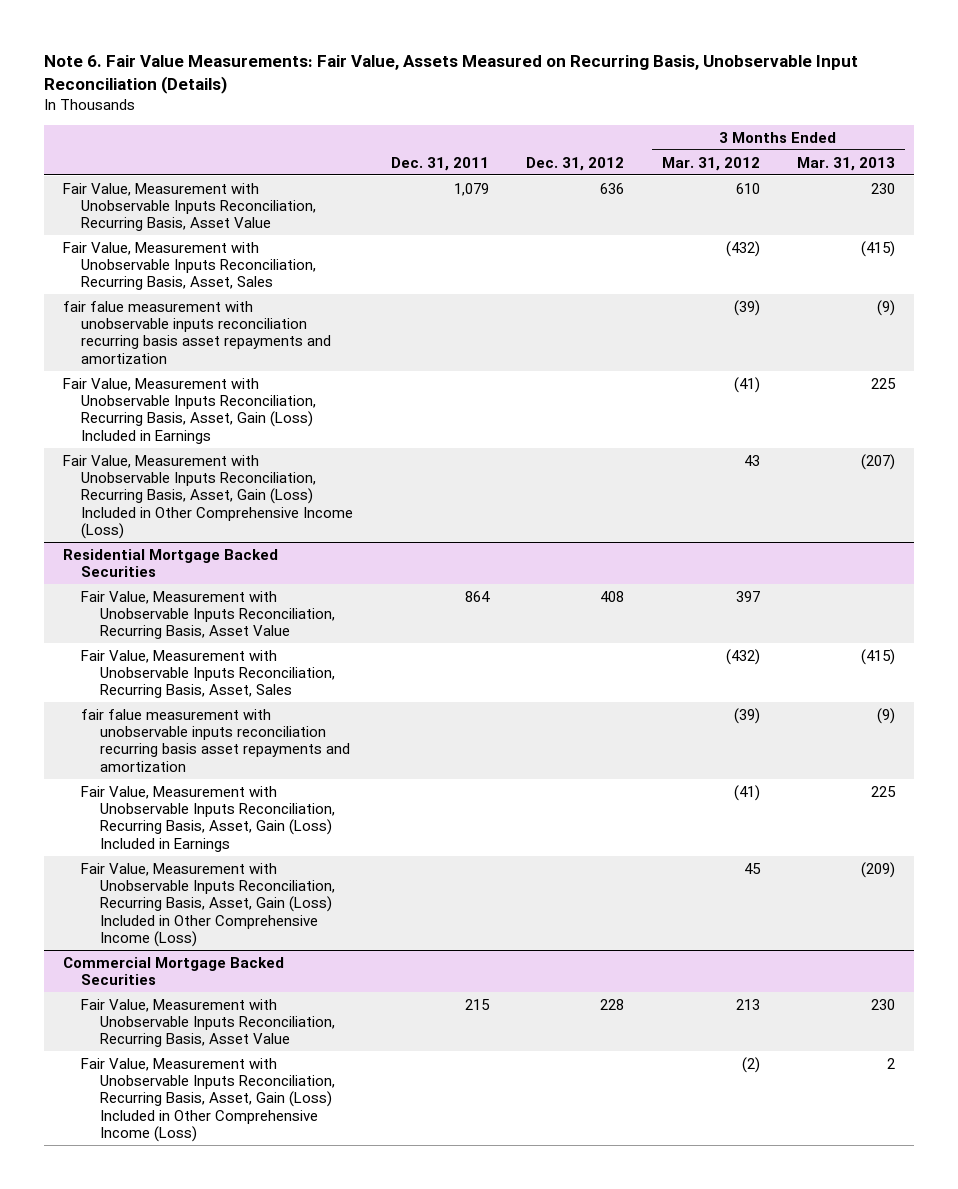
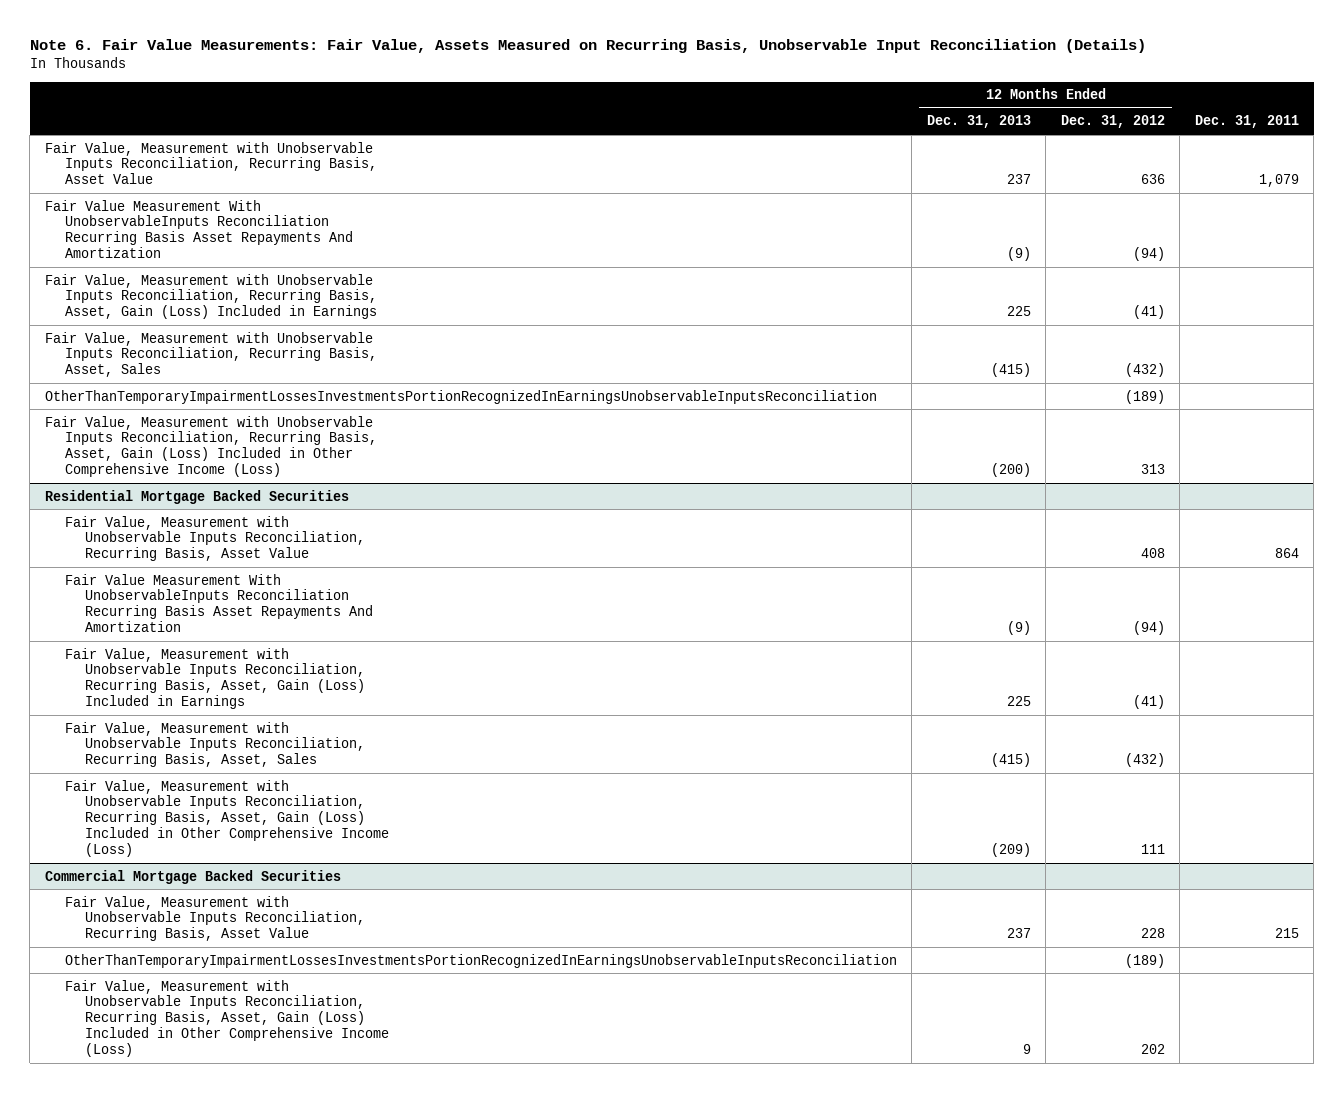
- | Dec. 31, 2011 | Dec. 31, 2012 | 3 Months Ended Mar. 31, 2012 | 3 Months Ended Mar. 31, 2013
+ | 12 Months Ended Dec. 31, 2013 | 12 Months Ended Dec. 31, 2012 | Dec. 31, 2011
- fair falue measurement with unobservable inputs reconciliation recurring basis asset repayments and amortization | | | (39) | (9)
+ Fair Value Measurement With UnobservableInputs Reconciliation Recurring Basis Asset Repayments And Amortization | (9) | (94) |
moved down: Fair Value, Measurement with Unobservable Inputs Reconciliation, Recurring Basis, Asset, Sales | (415) | (432) |
+ OtherThanTemporaryImpairmentLossesInvestmentsPortionRecognizedInEarningsUnobservableInputsReconciliation | | (189) |
@ Residential Mortgage Backed Securities
- fair falue measurement with unobservable inputs reconciliation recurring basis asset repayments and amortization | | | (39) | (9)
+ Fair Value Measurement With UnobservableInputs Reconciliation Recurring Basis Asset Repayments And Amortization | (9) | (94) |
moved down: Fair Value, Measurement with Unobservable Inputs Reconciliation, Recurring Basis, Asset, Sales | (415) | (432) |
@ Commercial Mortgage Backed Securities
+ OtherThanTemporaryImpairmentLossesInvestmentsPortionRecognizedInEarningsUnobservableInputsReconciliation | | (189) |

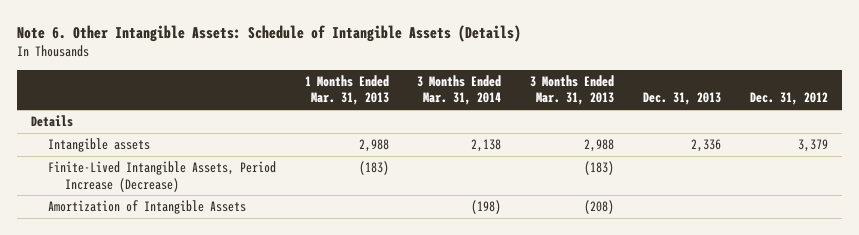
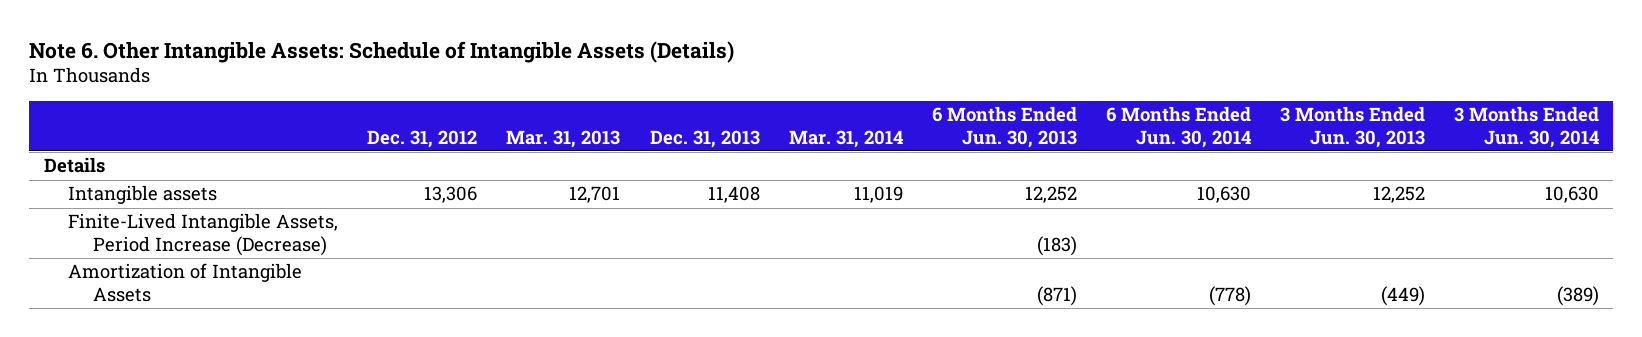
- | 1 Months Ended Mar. 31, 2013 | 3 Months Ended Mar. 31, 2014 | 3 Months Ended Mar. 31, 2013 | Dec. 31, 2013 | Dec. 31, 2012
+ | Dec. 31, 2012 | Mar. 31, 2013 | Dec. 31, 2013 | Mar. 31, 2014 | 6 Months Ended Jun. 30, 2013 | 6 Months Ended Jun. 30, 2014 | 3 Months Ended Jun. 30, 2013 | 3 Months Ended Jun. 30, 2014
- Intangible assets | 2,988 | 2,138 | 2,988 | 2,336 | 3,379
+ Intangible assets | 13,306 | 12,701 | 11,408 | 11,019 | 12,252 | 10,630 | 12,252 | 10,630

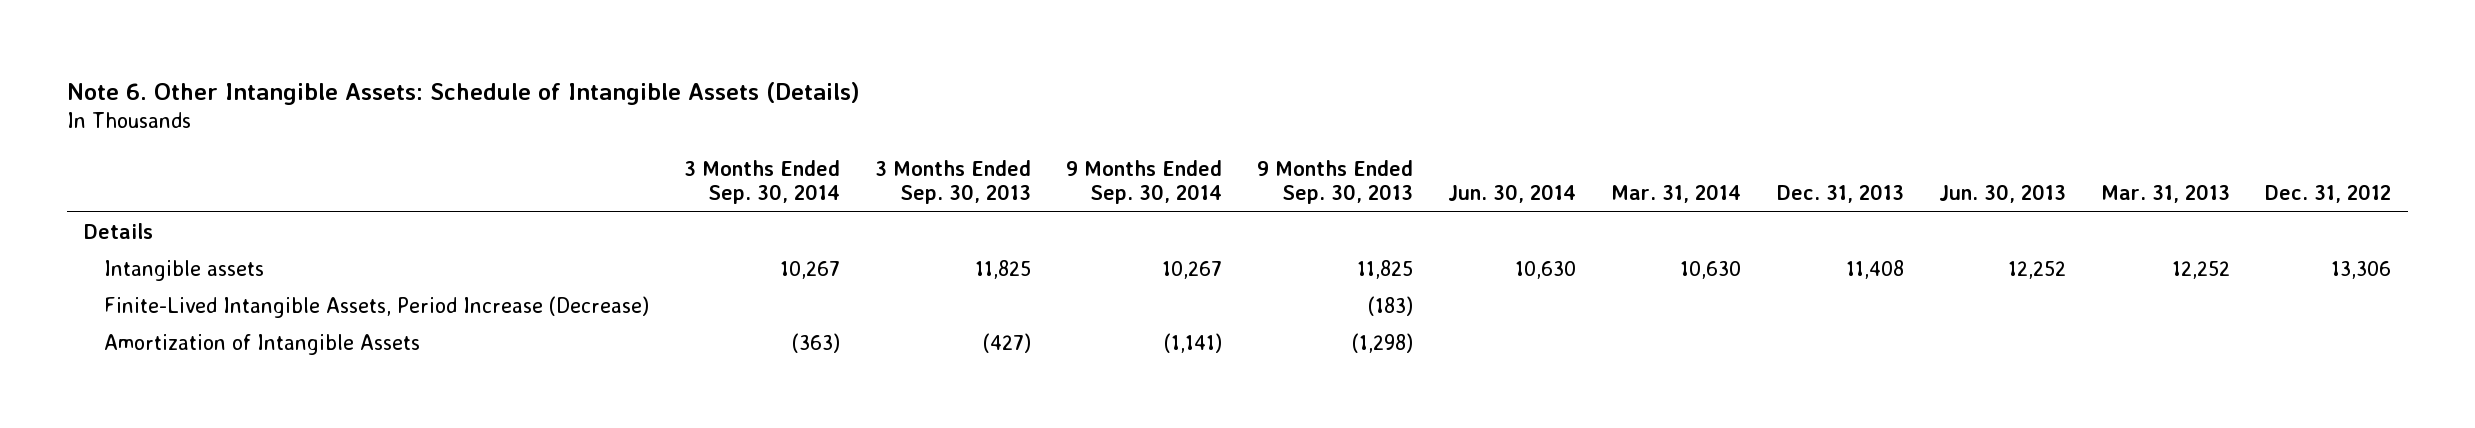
- | Dec. 31, 2012 | Mar. 31, 2013 | Dec. 31, 2013 | Mar. 31, 2014 | 6 Months Ended Jun. 30, 2013 | 6 Months Ended Jun. 30, 2014 | 3 Months Ended Jun. 30, 2013 | 3 Months Ended Jun. 30, 2014
+ | 3 Months Ended Sep. 30, 2014 | 3 Months Ended Sep. 30, 2013 | 9 Months Ended Sep. 30, 2014 | 9 Months Ended Sep. 30, 2013 | Jun. 30, 2014 | Mar. 31, 2014 | Dec. 31, 2013 | Jun. 30, 2013 | Mar. 31, 2013 | Dec. 31, 2012
- Intangible assets | 13,306 | 12,701 | 11,408 | 11,019 | 12,252 | 10,630 | 12,252 | 10,630
+ Intangible assets | 10,267 | 11,825 | 10,267 | 11,825 | 10,630 | 10,630 | 11,408 | 12,252 | 12,252 | 13,306

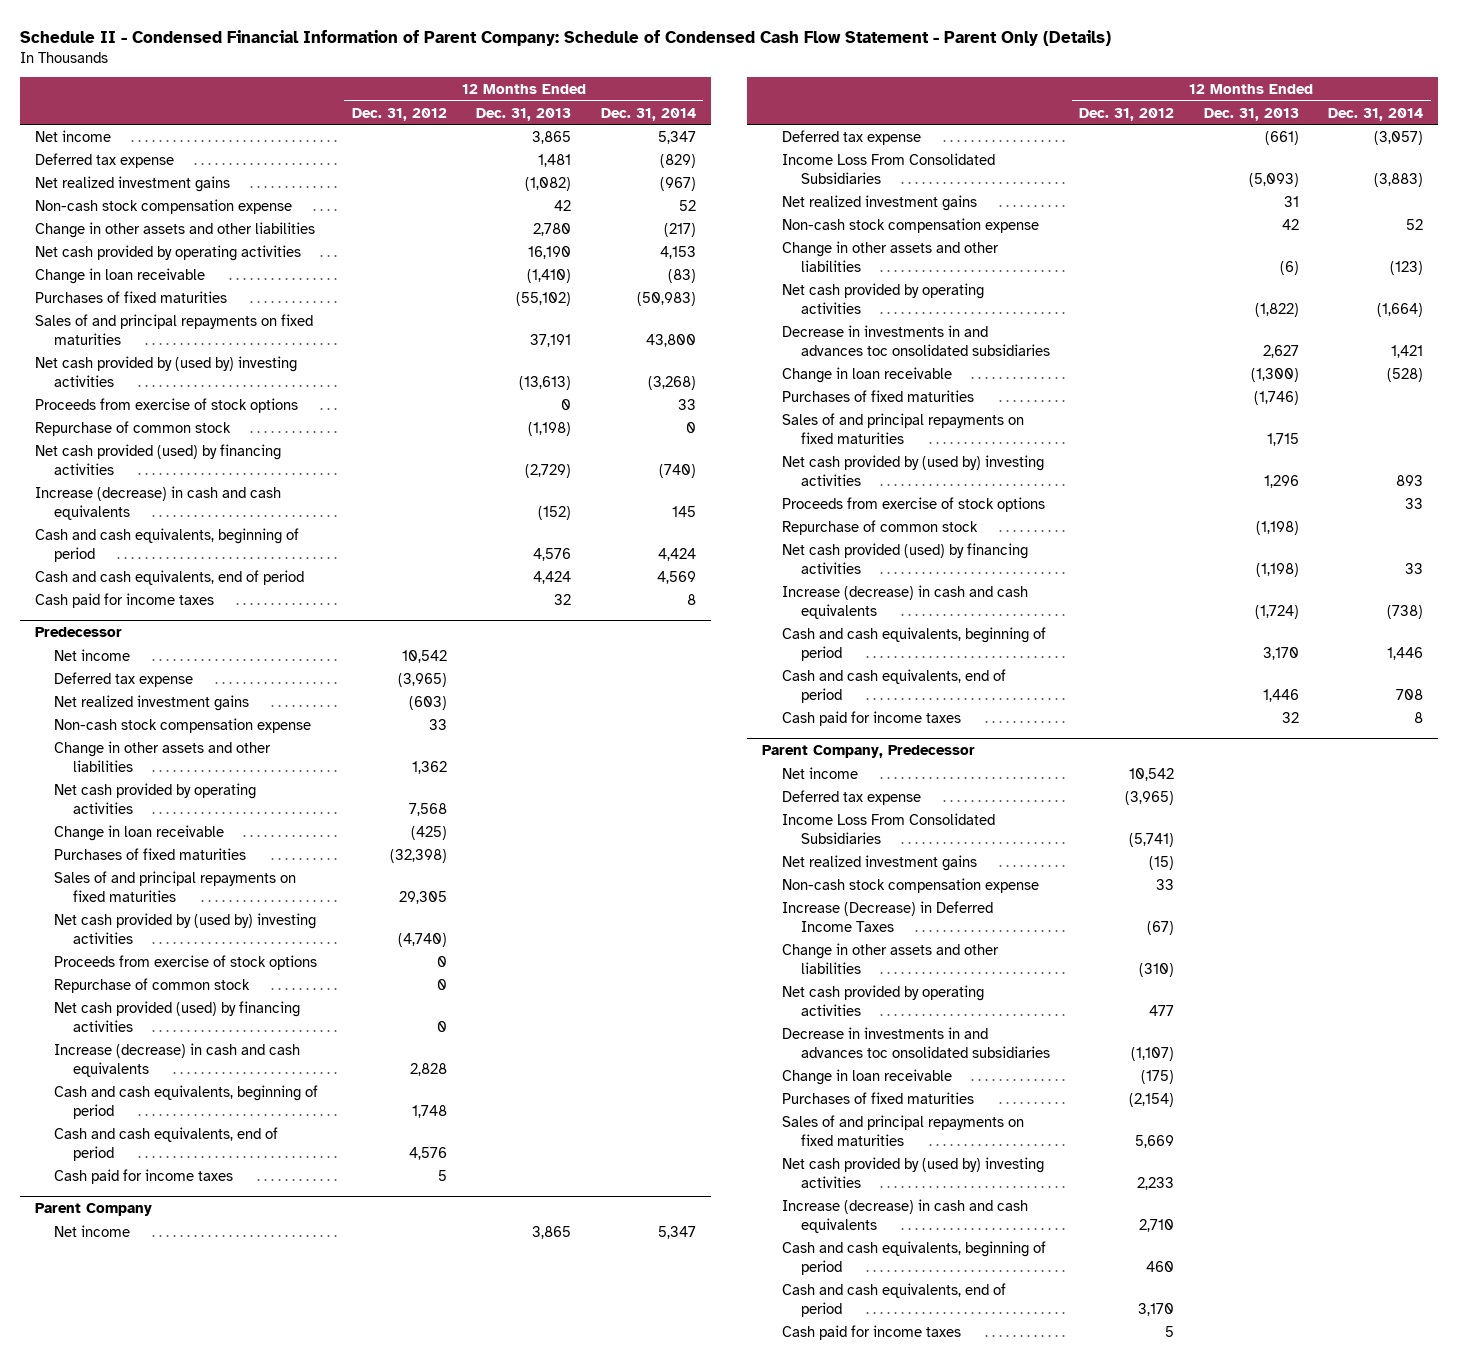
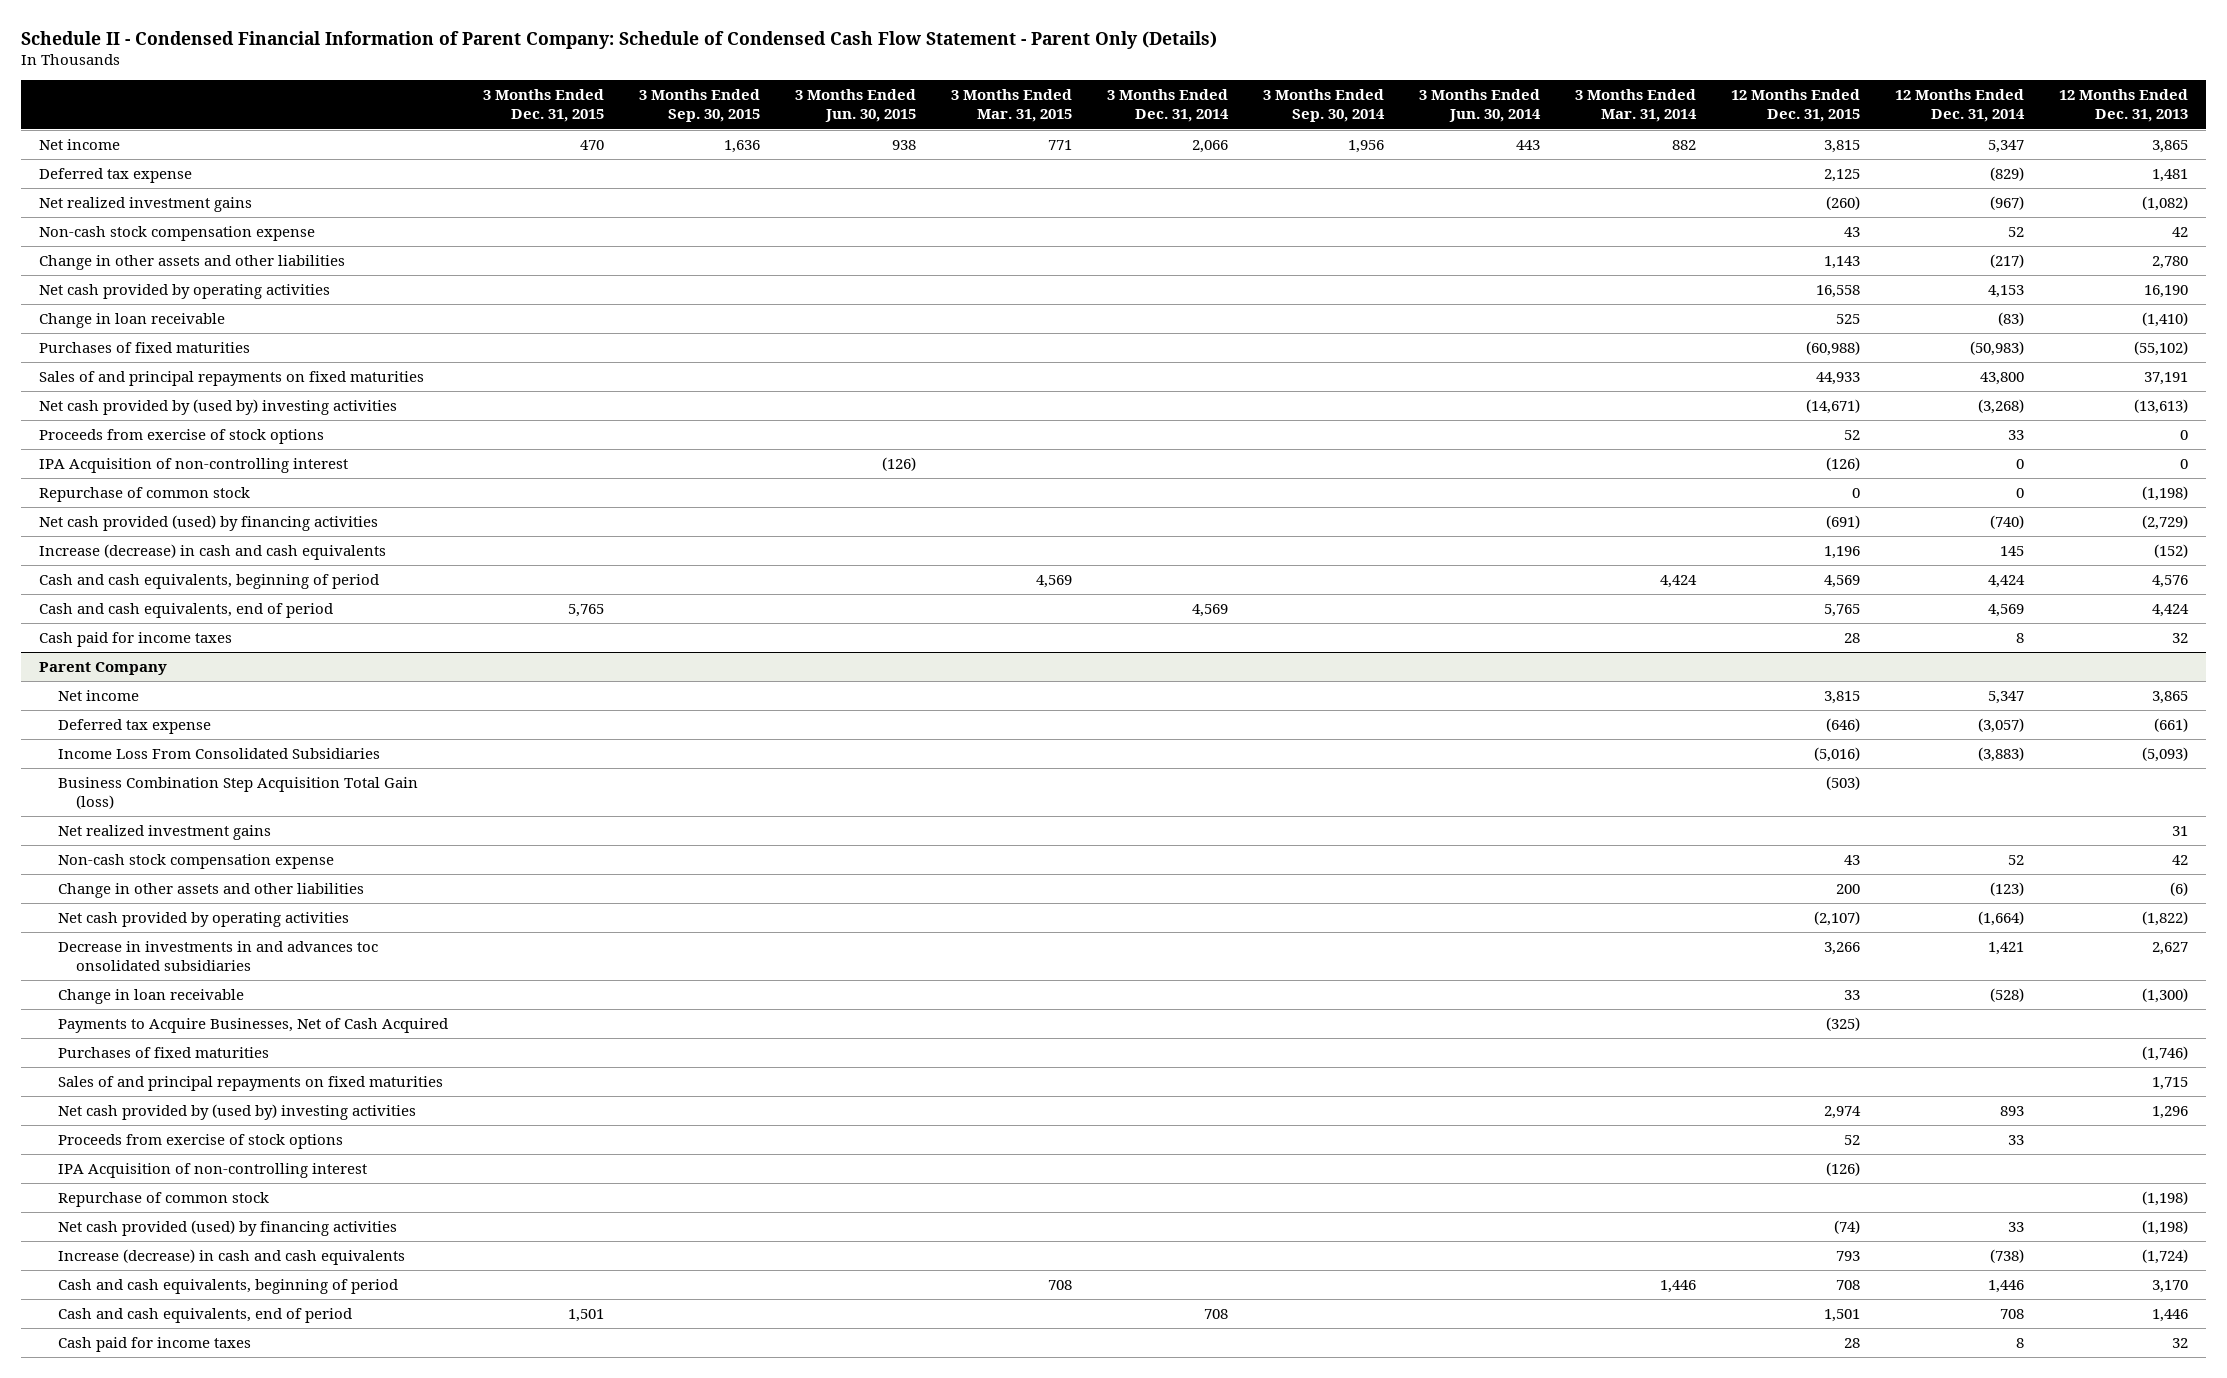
- | 12 Months Ended Dec. 31, 2012 | 12 Months Ended Dec. 31, 2013 | 12 Months Ended Dec. 31, 2014
+ | 3 Months Ended Dec. 31, 2015 | 3 Months Ended Sep. 30, 2015 | 3 Months Ended Jun. 30, 2015 | 3 Months Ended Mar. 31, 2015 | 3 Months Ended Dec. 31, 2014 | 3 Months Ended Sep. 30, 2014 | 3 Months Ended Jun. 30, 2014 | 3 Months Ended Mar. 31, 2014 | 12 Months Ended Dec. 31, 2015 | 12 Months Ended Dec. 31, 2014 | 12 Months Ended Dec. 31, 2013
+ IPA Acquisition of non-controlling interest | | | (126) | | | | | | (126) | 0 | 0
- Predecessor
- Net income | 10,542 | |
- Deferred tax expense | (3,965) | |
- Net realized investment gains | (603) | |
- Non-cash stock compensation expense | 33 | |
- Change in other assets and other liabilities | 1,362 | |
- Net cash provided by operating activities | 7,568 | |
- Change in loan receivable | (425) | |
- Purchases of fixed maturities | (32,398) | |
- Sales of and principal repayments on fixed maturities | 29,305 | |
- Net cash provided by (used by) investing activities | (4,740) | |
- Proceeds from exercise of stock options | 0 | |
- Repurchase of common stock | 0 | |
- Net cash provided (used) by financing activities | 0 | |
- Increase (decrease) in cash and cash equivalents | 2,828 | |
- Cash and cash equivalents, beginning of period | 1,748 | |
- Cash and cash equivalents, end of period | 4,576 | |
- Cash paid for income taxes | 5 | |
@ Parent Company
+ Business Combination Step Acquisition Total Gain (loss) | | | | | | | | | (503) | |
+ Payments to Acquire Businesses, Net of Cash Acquired | | | | | | | | | (325) | |
+ IPA Acquisition of non-controlling interest | | | | | | | | | (126) | |
- Parent Company, Predecessor
- Net income | 10,542 | |
- Deferred tax expense | (3,965) | |
- Income Loss From Consolidated Subsidiaries | (5,741) | |
- Net realized investment gains | (15) | |
- Non-cash stock compensation expense | 33 | |
- Increase (Decrease) in Deferred Income Taxes | (67) | |
- Change in other assets and other liabilities | (310) | |
- Net cash provided by operating activities | 477 | |
- Decrease in investments in and advances toc onsolidated subsidiaries | (1,107) | |
- Change in loan receivable | (175) | |
- Purchases of fixed maturities | (2,154) | |
- Sales of and principal repayments on fixed maturities | 5,669 | |
- Net cash provided by (used by) investing activities | 2,233 | |
- Increase (decrease) in cash and cash equivalents | 2,710 | |
- Cash and cash equivalents, beginning of period | 460 | |
- Cash and cash equivalents, end of period | 3,170 | |
- Cash paid for income taxes | 5 | |

